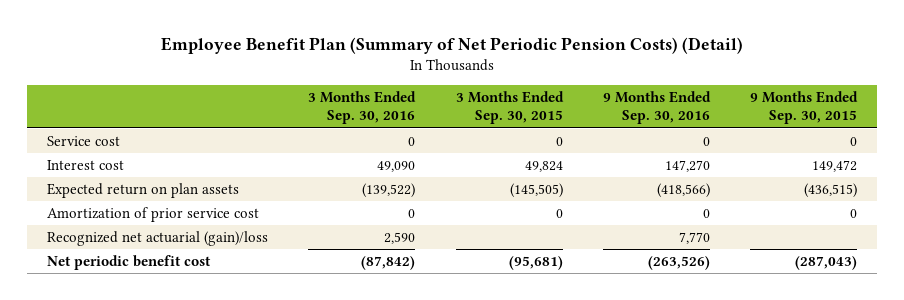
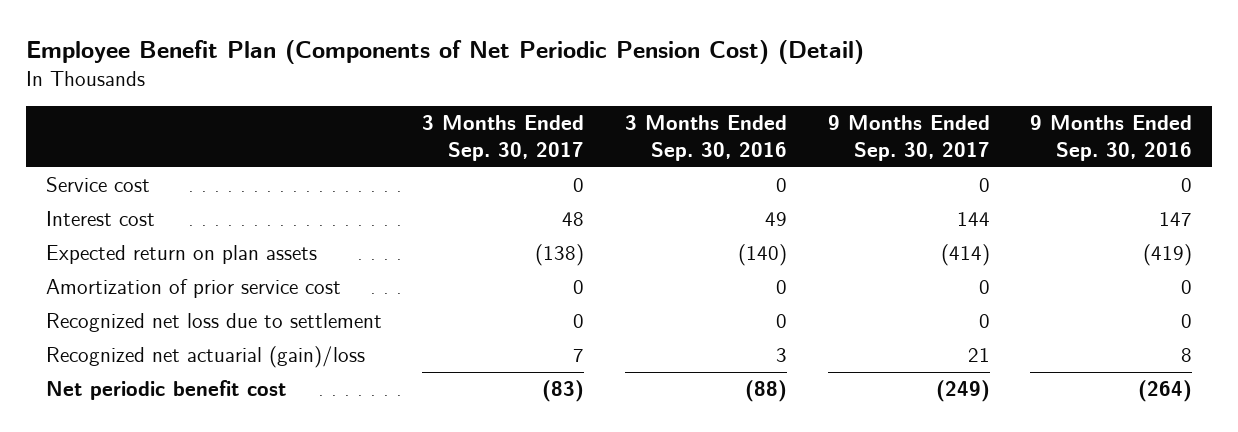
- Employee Benefit Plan (Summary of Net Periodic Pension Costs) (Detail)
+ Employee Benefit Plan (Components of Net Periodic Pension Cost) (Detail)
- | 3 Months Ended Sep. 30, 2016 | 3 Months Ended Sep. 30, 2015 | 9 Months Ended Sep. 30, 2016 | 9 Months Ended Sep. 30, 2015
+ | 3 Months Ended Sep. 30, 2017 | 3 Months Ended Sep. 30, 2016 | 9 Months Ended Sep. 30, 2017 | 9 Months Ended Sep. 30, 2016
- Interest cost | 49,090 | 49,824 | 147,270 | 149,472
- Expected return on plan assets | (139,522) | (145,505) | (418,566) | (436,515)
+ Interest cost | 48 | 49 | 144 | 147
+ Expected return on plan assets | (138) | (140) | (414) | (419)
- Recognized net actuarial (gain)/loss | 2,590 | | 7,770 |
- Net periodic benefit cost | (87,842) | (95,681) | (263,526) | (287,043)
+ Recognized net loss due to settlement | 0 | 0 | 0 | 0
+ Recognized net actuarial (gain)/loss | 7 | 3 | 21 | 8
+ Net periodic benefit cost | (83) | (88) | (249) | (264)

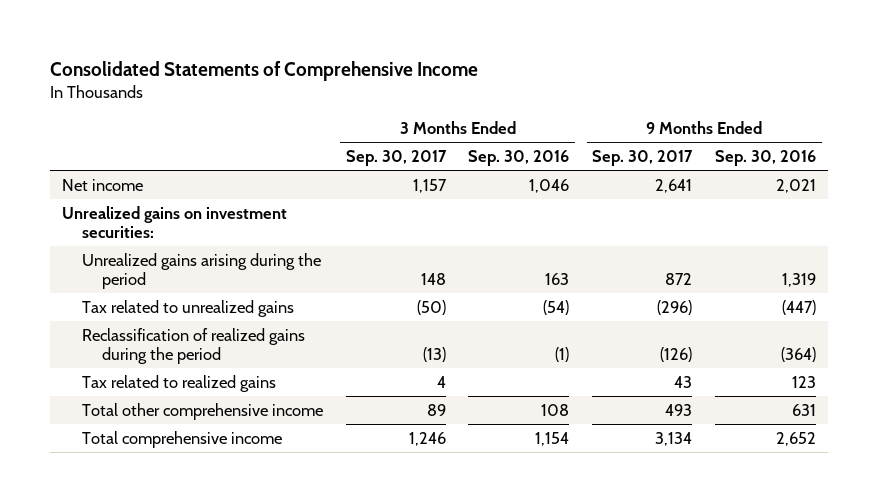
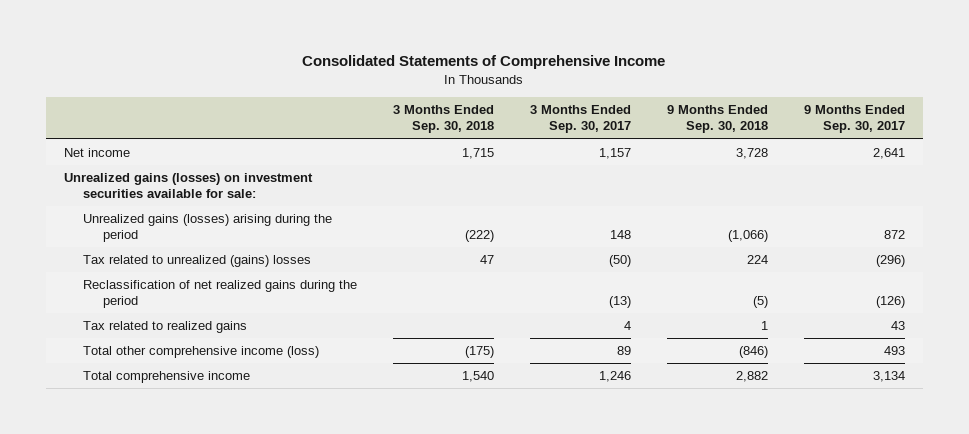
- | 3 Months Ended Sep. 30, 2017 | 3 Months Ended Sep. 30, 2016 | 9 Months Ended Sep. 30, 2017 | 9 Months Ended Sep. 30, 2016
+ | 3 Months Ended Sep. 30, 2018 | 3 Months Ended Sep. 30, 2017 | 9 Months Ended Sep. 30, 2018 | 9 Months Ended Sep. 30, 2017
- Unrealized gains on investment securities:
- Unrealized gains arising during the period | 148 | 163 | 872 | 1,319
- Tax related to unrealized gains | (50) | (54) | (296) | (447)
- Reclassification of realized gains during the period | (13) | (1) | (126) | (364)
+ Unrealized gains (losses) on investment securities available for sale:
+ Unrealized gains (losses) arising during the period | (222) | 148 | (1,066) | 872
+ Tax related to unrealized (gains) losses | 47 | (50) | 224 | (296)
+ Reclassification of net realized gains during the period | | (13) | (5) | (126)
- Total other comprehensive income | 89 | 108 | 493 | 631
+ Total other comprehensive income (loss) | (175) | 89 | (846) | 493

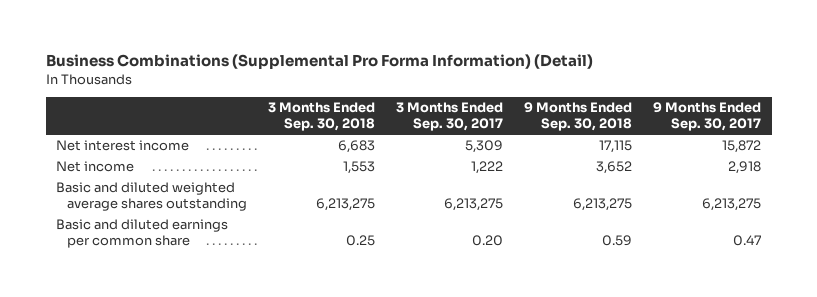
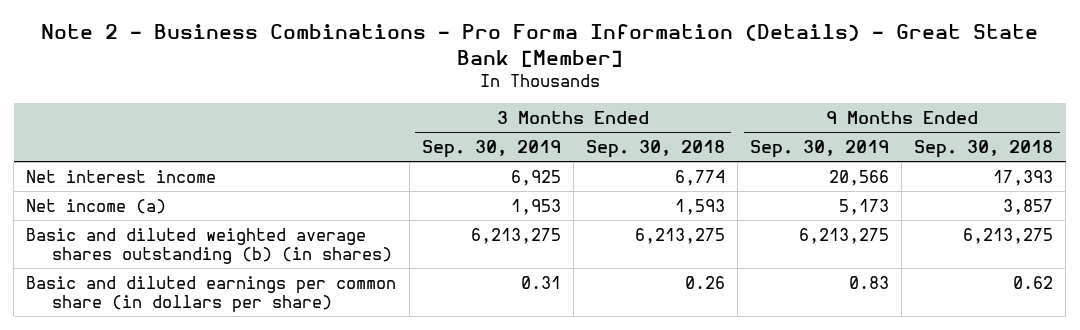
- Business Combinations (Supplemental Pro Forma Information) (Detail)
+ Note 2 - Business Combinations - Pro Forma Information (Details) - Great State Bank [Member]
- | 3 Months Ended Sep. 30, 2018 | 3 Months Ended Sep. 30, 2017 | 9 Months Ended Sep. 30, 2018 | 9 Months Ended Sep. 30, 2017
+ | 3 Months Ended Sep. 30, 2019 | 3 Months Ended Sep. 30, 2018 | 9 Months Ended Sep. 30, 2019 | 9 Months Ended Sep. 30, 2018
- Net interest income | 6,683 | 5,309 | 17,115 | 15,872
- Net income | 1,553 | 1,222 | 3,652 | 2,918
- Basic and diluted weighted average shares outstanding | 6,213,275 | 6,213,275 | 6,213,275 | 6,213,275
- Basic and diluted earnings per common share | 0.25 | 0.20 | 0.59 | 0.47
+ Net interest income | 6,925 | 6,774 | 20,566 | 17,393
+ Net income (a) | 1,953 | 1,593 | 5,173 | 3,857
+ Basic and diluted weighted average shares outstanding (b) (in shares) | 6,213,275 | 6,213,275 | 6,213,275 | 6,213,275
+ Basic and diluted earnings per common share (in dollars per share) | 0.31 | 0.26 | 0.83 | 0.62

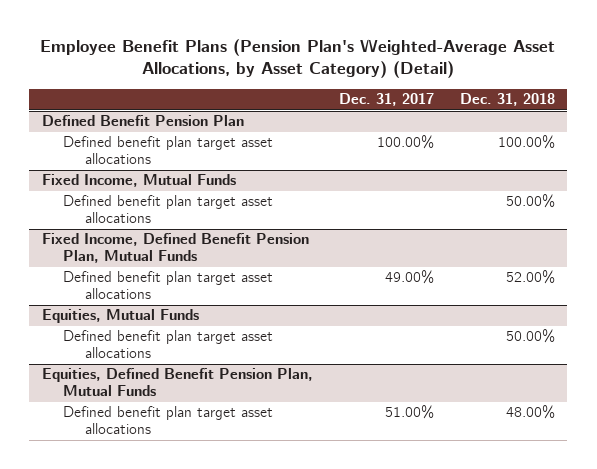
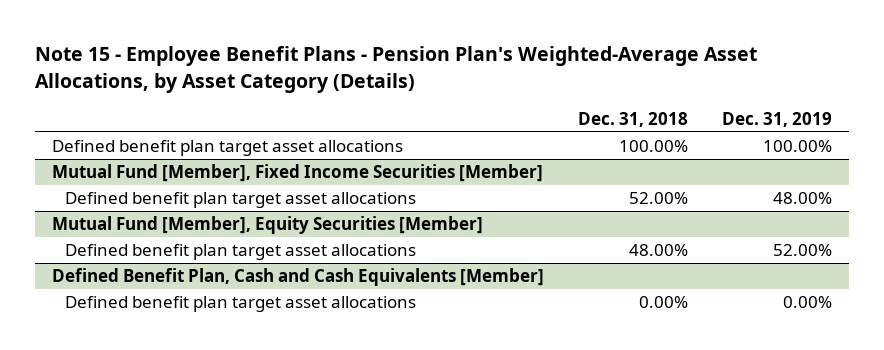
- Employee Benefit Plans (Pension Plan's Weighted-Average Asset Allocations, by Asset Category) (Detail)
+ Note 15 - Employee Benefit Plans - Pension Plan's Weighted-Average Asset Allocations, by Asset Category (Details)
- | Dec. 31, 2017 | Dec. 31, 2018
+ | Dec. 31, 2018 | Dec. 31, 2019
- Defined Benefit Pension Plan
- Fixed Income, Mutual Funds
- Defined benefit plan target asset allocations | | 50.00%
- Fixed Income, Defined Benefit Pension Plan, Mutual Funds
+ Mutual Fund [Member], Fixed Income Securities [Member]
- Equities, Mutual Funds
- Defined benefit plan target asset allocations | | 50.00%
- Equities, Defined Benefit Pension Plan, Mutual Funds
+ Mutual Fund [Member], Equity Securities [Member]
+ Defined Benefit Plan, Cash and Cash Equivalents [Member]
+ Defined benefit plan target asset allocations | 0.00% | 0.00%

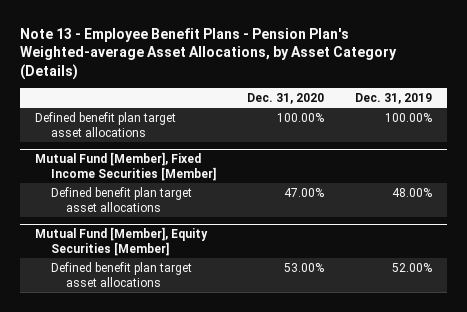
- Note 15 - Employee Benefit Plans - Pension Plan's Weighted-Average Asset Allocations, by Asset Category (Details)
+ Note 13 - Employee Benefit Plans - Pension Plan's Weighted-average Asset Allocations, by Asset Category (Details)
- | Dec. 31, 2018 | Dec. 31, 2019
+ | Dec. 31, 2020 | Dec. 31, 2019
- Defined Benefit Plan, Cash and Cash Equivalents [Member]
- Defined benefit plan target asset allocations | 0.00% | 0.00%

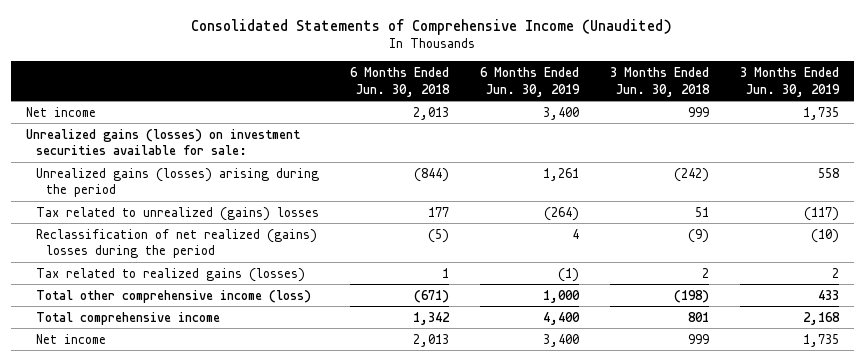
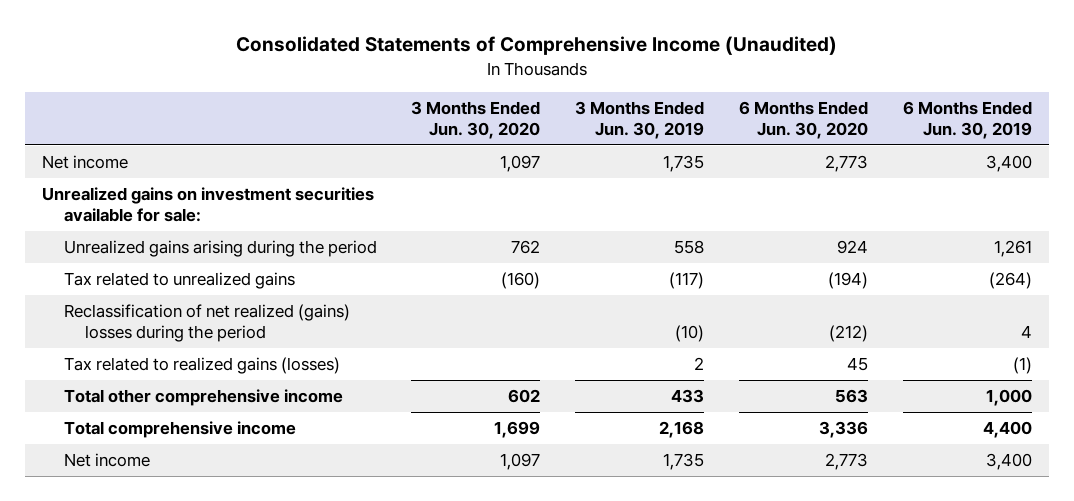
- | 6 Months Ended Jun. 30, 2018 | 6 Months Ended Jun. 30, 2019 | 3 Months Ended Jun. 30, 2018 | 3 Months Ended Jun. 30, 2019
+ | 3 Months Ended Jun. 30, 2020 | 3 Months Ended Jun. 30, 2019 | 6 Months Ended Jun. 30, 2020 | 6 Months Ended Jun. 30, 2019
- Unrealized gains (losses) on investment securities available for sale:
- Unrealized gains (losses) arising during the period | (844) | 1,261 | (242) | 558
- Tax related to unrealized (gains) losses | 177 | (264) | 51 | (117)
+ Unrealized gains on investment securities available for sale:
+ Unrealized gains arising during the period | 762 | 558 | 924 | 1,261
+ Tax related to unrealized gains | (160) | (117) | (194) | (264)
- Total other comprehensive income (loss) | (671) | 1,000 | (198) | 433
+ Total other comprehensive income | 602 | 433 | 563 | 1,000

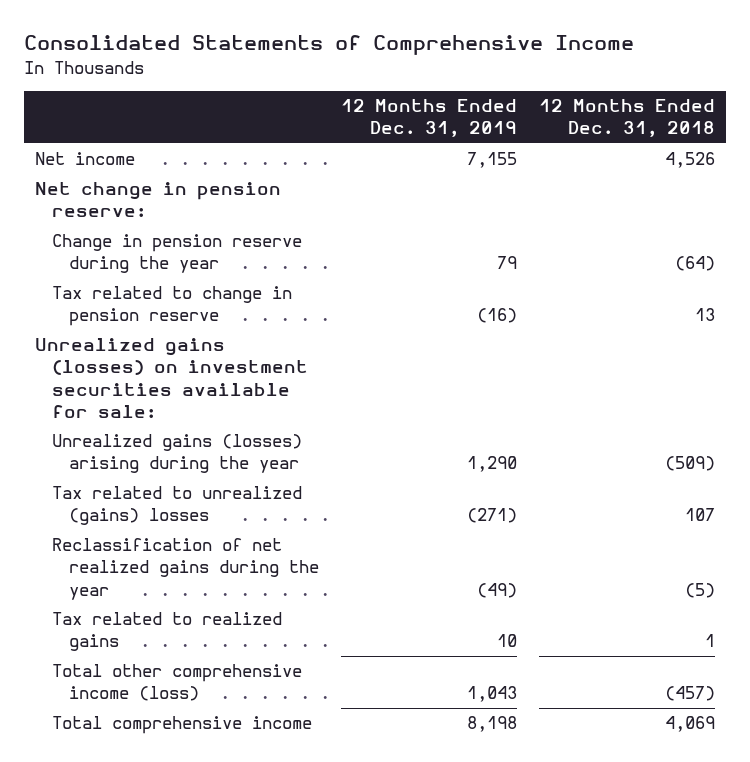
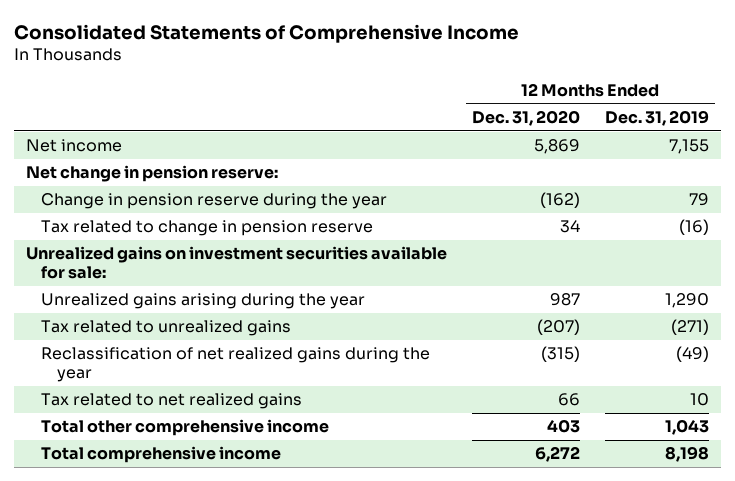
- | 12 Months Ended Dec. 31, 2019 | 12 Months Ended Dec. 31, 2018
+ | 12 Months Ended Dec. 31, 2020 | 12 Months Ended Dec. 31, 2019
- Unrealized gains (losses) on investment securities available for sale:
- Unrealized gains (losses) arising during the year | 1,290 | (509)
- Tax related to unrealized (gains) losses | (271) | 107
+ Unrealized gains on investment securities available for sale:
+ Unrealized gains arising during the year | 987 | 1,290
+ Tax related to unrealized gains | (207) | (271)
- Tax related to realized gains | 10 | 1
- Total other comprehensive income (loss) | 1,043 | (457)
+ Tax related to net realized gains | 66 | 10
+ Total other comprehensive income | 403 | 1,043

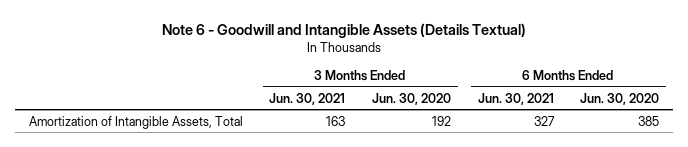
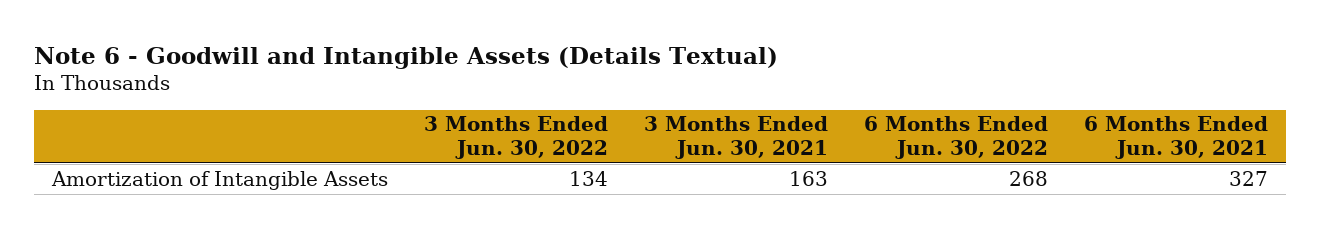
- | 3 Months Ended Jun. 30, 2021 | 3 Months Ended Jun. 30, 2020 | 6 Months Ended Jun. 30, 2021 | 6 Months Ended Jun. 30, 2020
+ | 3 Months Ended Jun. 30, 2022 | 3 Months Ended Jun. 30, 2021 | 6 Months Ended Jun. 30, 2022 | 6 Months Ended Jun. 30, 2021
- Amortization of Intangible Assets, Total | 163 | 192 | 327 | 385
+ Amortization of Intangible Assets | 134 | 163 | 268 | 327

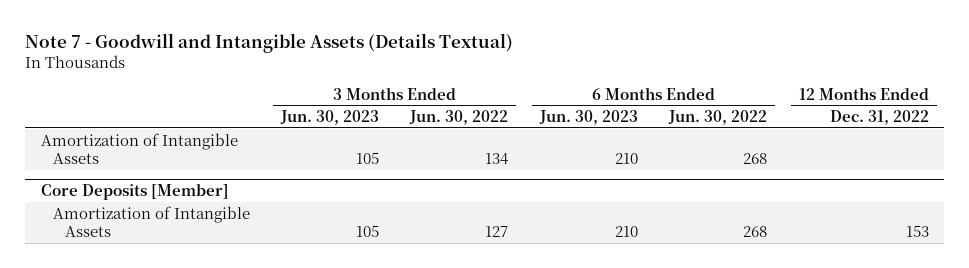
- Note 6 - Goodwill and Intangible Assets (Details Textual)
+ Note 7 - Goodwill and Intangible Assets (Details Textual)
- | 3 Months Ended Jun. 30, 2022 | 3 Months Ended Jun. 30, 2021 | 6 Months Ended Jun. 30, 2022 | 6 Months Ended Jun. 30, 2021
+ | 3 Months Ended Jun. 30, 2023 | 3 Months Ended Jun. 30, 2022 | 6 Months Ended Jun. 30, 2023 | 6 Months Ended Jun. 30, 2022 | 12 Months Ended Dec. 31, 2022
+ Core Deposits [Member]
+ Amortization of Intangible Assets | 105 | 127 | 210 | 268 | 153

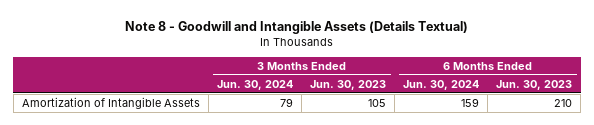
- Note 7 - Goodwill and Intangible Assets (Details Textual)
+ Note 8 - Goodwill and Intangible Assets (Details Textual)
- | 3 Months Ended Jun. 30, 2023 | 3 Months Ended Jun. 30, 2022 | 6 Months Ended Jun. 30, 2023 | 6 Months Ended Jun. 30, 2022 | 12 Months Ended Dec. 31, 2022
+ | 3 Months Ended Jun. 30, 2024 | 3 Months Ended Jun. 30, 2023 | 6 Months Ended Jun. 30, 2024 | 6 Months Ended Jun. 30, 2023
- Core Deposits [Member]
- Amortization of Intangible Assets | 105 | 127 | 210 | 268 | 153

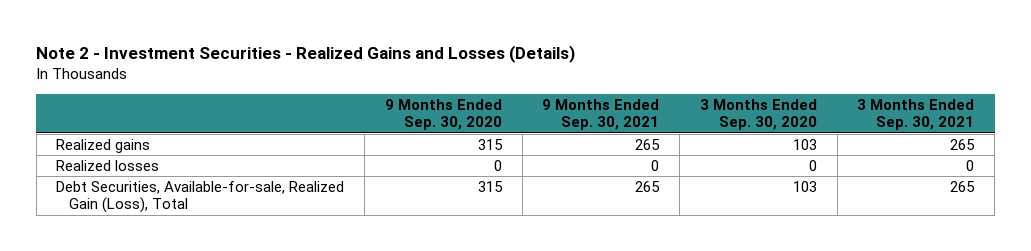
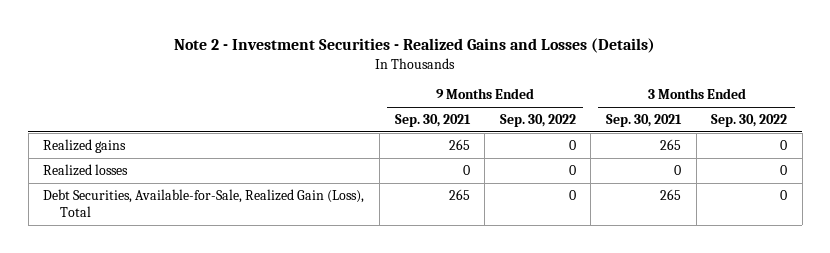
- | 9 Months Ended Sep. 30, 2020 | 9 Months Ended Sep. 30, 2021 | 3 Months Ended Sep. 30, 2020 | 3 Months Ended Sep. 30, 2021
+ | 9 Months Ended Sep. 30, 2021 | 9 Months Ended Sep. 30, 2022 | 3 Months Ended Sep. 30, 2021 | 3 Months Ended Sep. 30, 2022
- Debt Securities, Available-for-sale, Realized Gain (Loss), Total | 315 | 265 | 103 | 265
+ Debt Securities, Available-for-Sale, Realized Gain (Loss), Total | 265 | 0 | 265 | 0

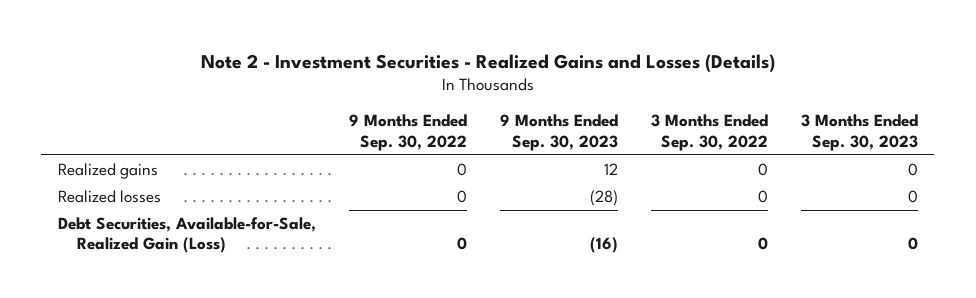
- | 9 Months Ended Sep. 30, 2021 | 9 Months Ended Sep. 30, 2022 | 3 Months Ended Sep. 30, 2021 | 3 Months Ended Sep. 30, 2022
+ | 9 Months Ended Sep. 30, 2022 | 9 Months Ended Sep. 30, 2023 | 3 Months Ended Sep. 30, 2022 | 3 Months Ended Sep. 30, 2023
- Debt Securities, Available-for-Sale, Realized Gain (Loss), Total | 265 | 0 | 265 | 0
+ Debt Securities, Available-for-Sale, Realized Gain (Loss) | 0 | (16) | 0 | 0

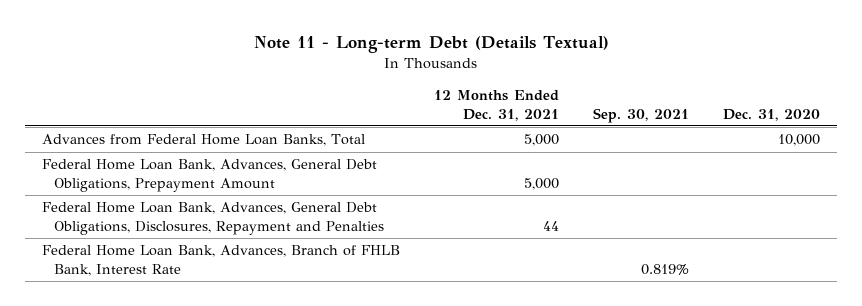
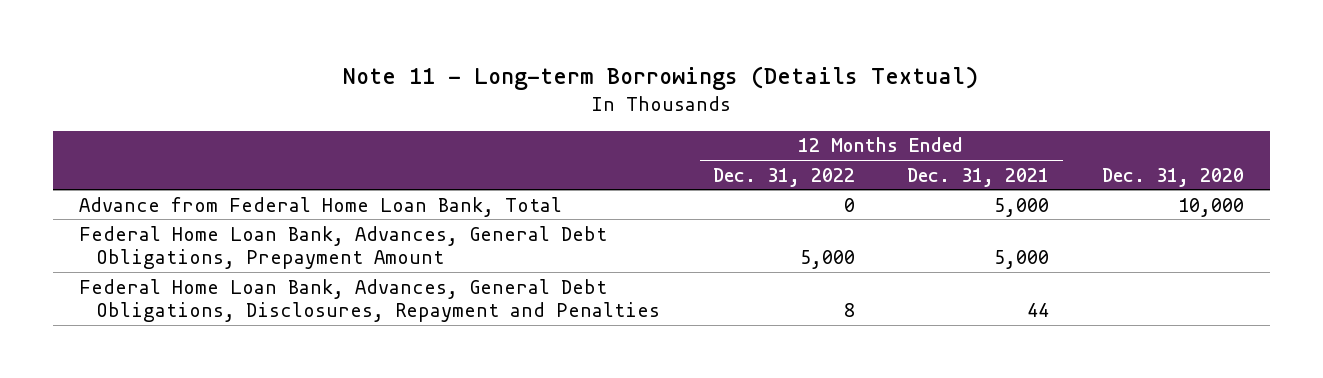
- Note 11 - Long-term Debt (Details Textual)
+ Note 11 - Long-term Borrowings (Details Textual)
- | 12 Months Ended Dec. 31, 2021 | Sep. 30, 2021 | Dec. 31, 2020
+ | 12 Months Ended Dec. 31, 2022 | 12 Months Ended Dec. 31, 2021 | Dec. 31, 2020
- Advances from Federal Home Loan Banks, Total | 5,000 | | 10,000
+ Advance from Federal Home Loan Bank, Total | 0 | 5,000 | 10,000
- Federal Home Loan Bank, Advances, Branch of FHLB Bank, Interest Rate | | 0.819% |

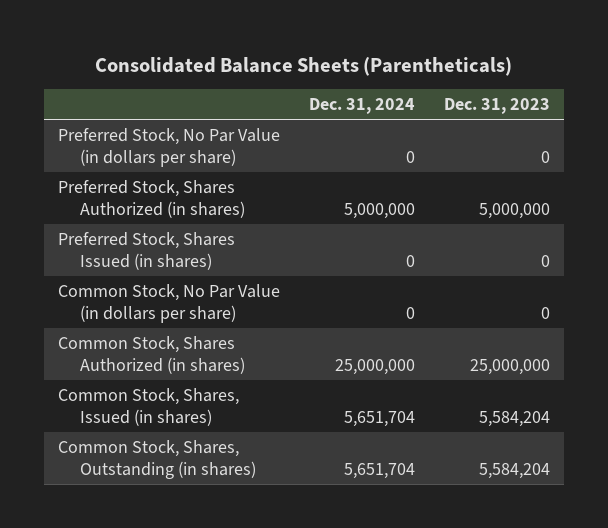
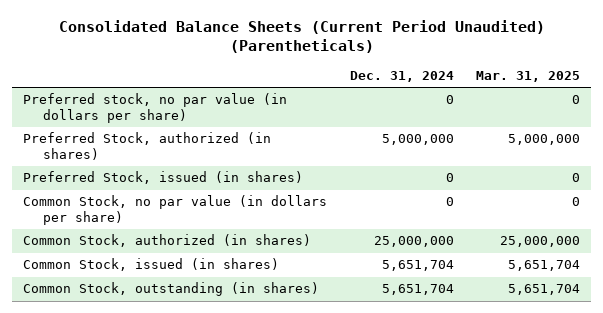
- Consolidated Balance Sheets (Parentheticals)
+ Consolidated Balance Sheets (Current Period Unaudited) (Parentheticals)
- | Dec. 31, 2024 | Dec. 31, 2023
+ | Dec. 31, 2024 | Mar. 31, 2025
- Preferred Stock, No Par Value (in dollars per share) | 0 | 0
- Preferred Stock, Shares Authorized (in shares) | 5,000,000 | 5,000,000
- Preferred Stock, Shares Issued (in shares) | 0 | 0
- Common Stock, No Par Value (in dollars per share) | 0 | 0
- Common Stock, Shares Authorized (in shares) | 25,000,000 | 25,000,000
- Common Stock, Shares, Issued (in shares) | 5,651,704 | 5,584,204
- Common Stock, Shares, Outstanding (in shares) | 5,651,704 | 5,584,204
+ Preferred stock, no par value (in dollars per share) | 0 | 0
+ Preferred Stock, authorized (in shares) | 5,000,000 | 5,000,000
+ Preferred Stock, issued (in shares) | 0 | 0
+ Common Stock, no par value (in dollars per share) | 0 | 0
+ Common Stock, authorized (in shares) | 25,000,000 | 25,000,000
+ Common Stock, issued (in shares) | 5,651,704 | 5,651,704
+ Common Stock, outstanding (in shares) | 5,651,704 | 5,651,704

